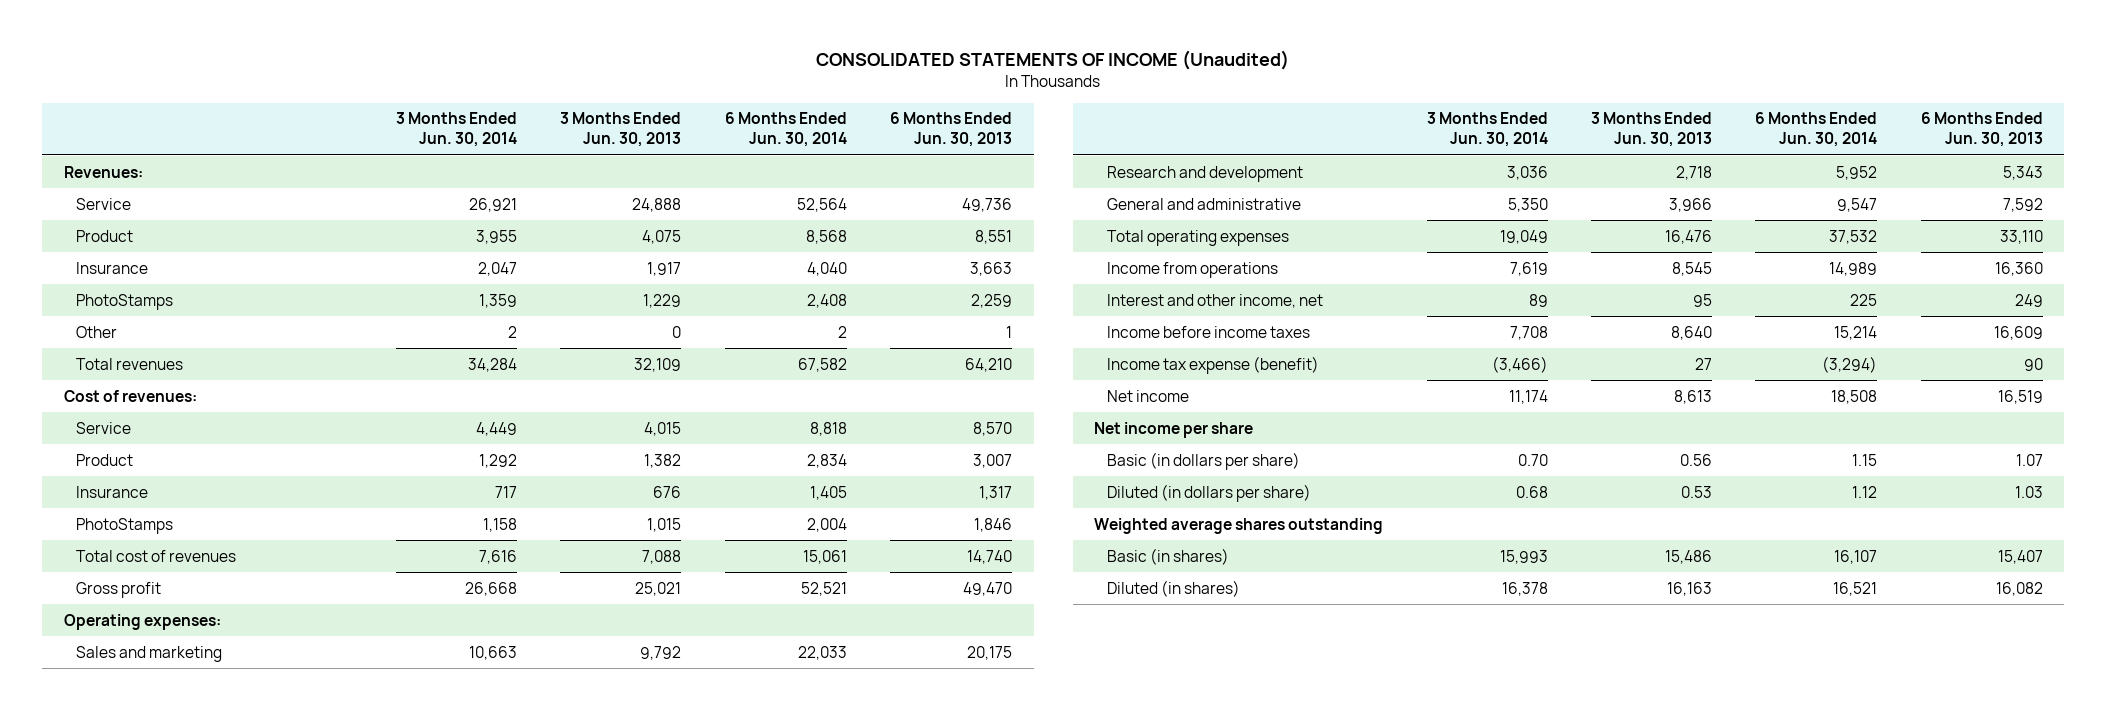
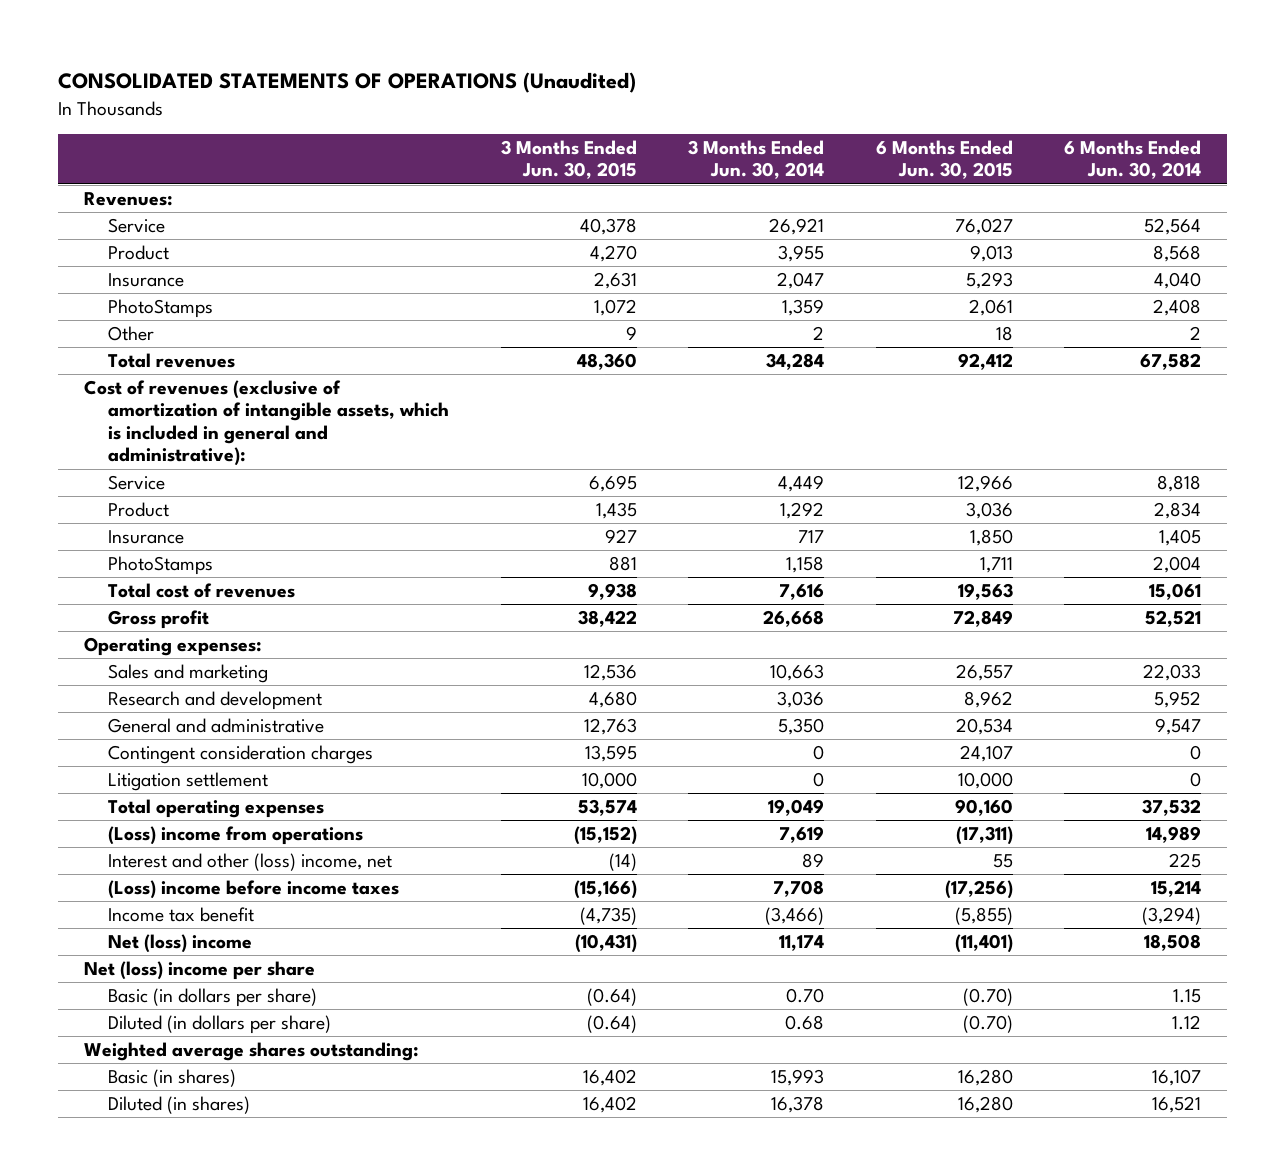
- CONSOLIDATED STATEMENTS OF INCOME (Unaudited)
+ CONSOLIDATED STATEMENTS OF OPERATIONS (Unaudited)
- | 3 Months Ended Jun. 30, 2014 | 3 Months Ended Jun. 30, 2013 | 6 Months Ended Jun. 30, 2014 | 6 Months Ended Jun. 30, 2013
+ | 3 Months Ended Jun. 30, 2015 | 3 Months Ended Jun. 30, 2014 | 6 Months Ended Jun. 30, 2015 | 6 Months Ended Jun. 30, 2014
- Cost of revenues:
+ Cost of revenues (exclusive of amortization of intangible assets, which is included in general and administrative):
+ Contingent consideration charges | 13,595 | 0 | 24,107 | 0
+ Litigation settlement | 10,000 | 0 | 10,000 | 0
- Income from operations | 7,619 | 8,545 | 14,989 | 16,360
- Interest and other income, net | 89 | 95 | 225 | 249
- Income before income taxes | 7,708 | 8,640 | 15,214 | 16,609
- Income tax expense (benefit) | (3,466) | 27 | (3,294) | 90
- Net income | 11,174 | 8,613 | 18,508 | 16,519
- Net income per share
+ (Loss) income from operations | (15,152) | 7,619 | (17,311) | 14,989
+ Interest and other (loss) income, net | (14) | 89 | 55 | 225
+ (Loss) income before income taxes | (15,166) | 7,708 | (17,256) | 15,214
+ Income tax benefit | (4,735) | (3,466) | (5,855) | (3,294)
+ Net (loss) income | (10,431) | 11,174 | (11,401) | 18,508
+ Net (loss) income per share
- Weighted average shares outstanding
+ Weighted average shares outstanding:

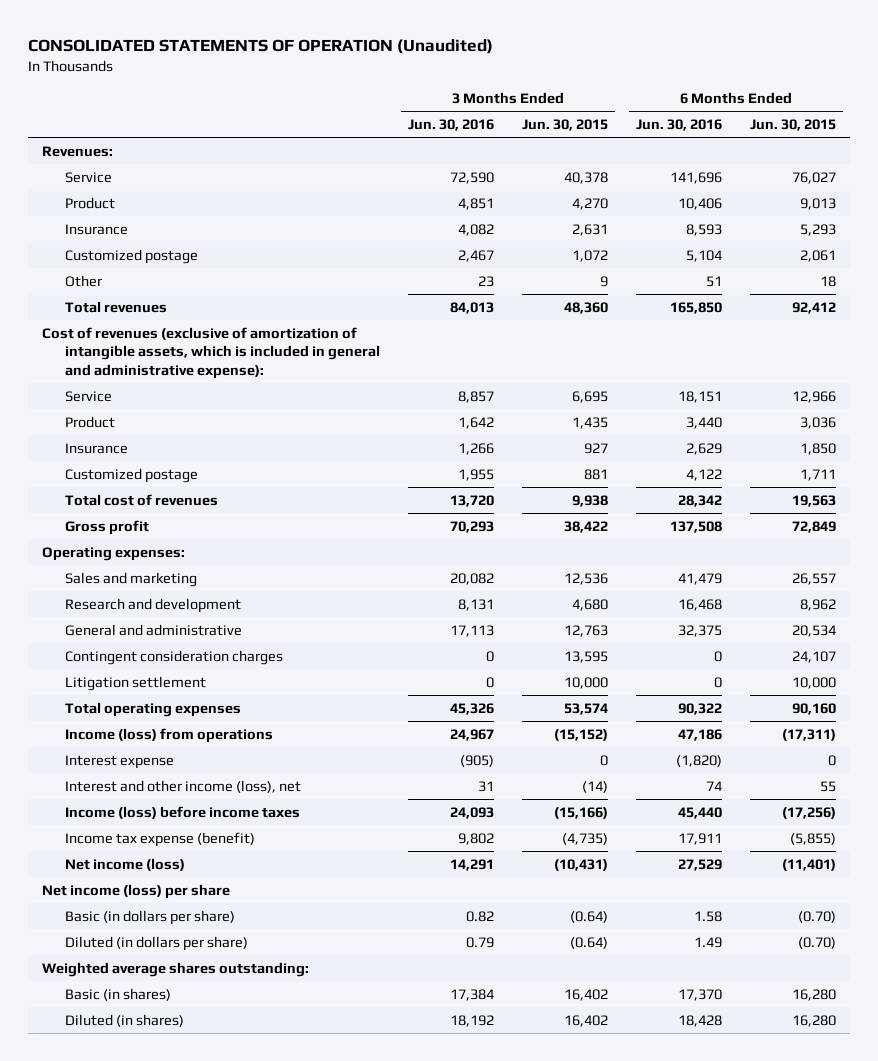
- CONSOLIDATED STATEMENTS OF OPERATIONS (Unaudited)
+ CONSOLIDATED STATEMENTS OF OPERATION (Unaudited)
- | 3 Months Ended Jun. 30, 2015 | 3 Months Ended Jun. 30, 2014 | 6 Months Ended Jun. 30, 2015 | 6 Months Ended Jun. 30, 2014
+ | 3 Months Ended Jun. 30, 2016 | 3 Months Ended Jun. 30, 2015 | 6 Months Ended Jun. 30, 2016 | 6 Months Ended Jun. 30, 2015
- PhotoStamps | 1,072 | 1,359 | 2,061 | 2,408
+ Customized postage | 2,467 | 1,072 | 5,104 | 2,061
- Cost of revenues (exclusive of amortization of intangible assets, which is included in general and administrative):
+ Cost of revenues (exclusive of amortization of intangible assets, which is included in general and administrative expense):
- PhotoStamps | 881 | 1,158 | 1,711 | 2,004
+ Customized postage | 1,955 | 881 | 4,122 | 1,711
- (Loss) income from operations | (15,152) | 7,619 | (17,311) | 14,989
- Interest and other (loss) income, net | (14) | 89 | 55 | 225
- (Loss) income before income taxes | (15,166) | 7,708 | (17,256) | 15,214
- Income tax benefit | (4,735) | (3,466) | (5,855) | (3,294)
- Net (loss) income | (10,431) | 11,174 | (11,401) | 18,508
- Net (loss) income per share
+ Income (loss) from operations | 24,967 | (15,152) | 47,186 | (17,311)
+ Interest expense | (905) | 0 | (1,820) | 0
+ Interest and other income (loss), net | 31 | (14) | 74 | 55
+ Income (loss) before income taxes | 24,093 | (15,166) | 45,440 | (17,256)
+ Income tax expense (benefit) | 9,802 | (4,735) | 17,911 | (5,855)
+ Net income (loss) | 14,291 | (10,431) | 27,529 | (11,401)
+ Net income (loss) per share

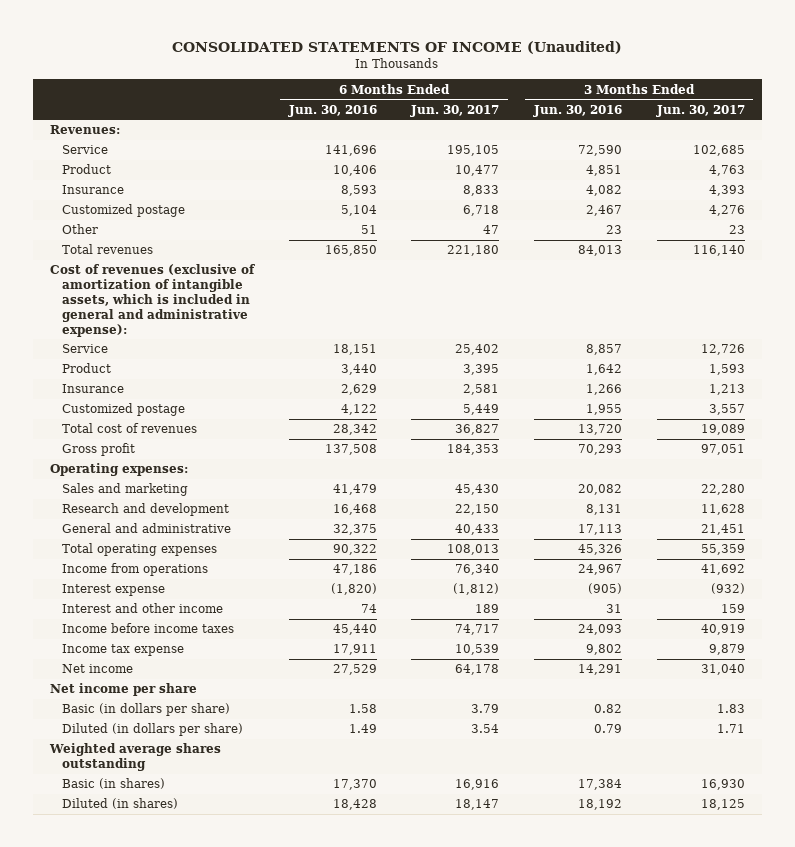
- CONSOLIDATED STATEMENTS OF OPERATION (Unaudited)
+ CONSOLIDATED STATEMENTS OF INCOME (Unaudited)
- | 3 Months Ended Jun. 30, 2016 | 3 Months Ended Jun. 30, 2015 | 6 Months Ended Jun. 30, 2016 | 6 Months Ended Jun. 30, 2015
+ | 6 Months Ended Jun. 30, 2016 | 6 Months Ended Jun. 30, 2017 | 3 Months Ended Jun. 30, 2016 | 3 Months Ended Jun. 30, 2017
- Contingent consideration charges | 0 | 13,595 | 0 | 24,107
- Litigation settlement | 0 | 10,000 | 0 | 10,000
- Income (loss) from operations | 24,967 | (15,152) | 47,186 | (17,311)
+ Income from operations | 47,186 | 76,340 | 24,967 | 41,692
- Interest and other income (loss), net | 31 | (14) | 74 | 55
- Income (loss) before income taxes | 24,093 | (15,166) | 45,440 | (17,256)
- Income tax expense (benefit) | 9,802 | (4,735) | 17,911 | (5,855)
- Net income (loss) | 14,291 | (10,431) | 27,529 | (11,401)
- Net income (loss) per share
+ Interest and other income | 74 | 189 | 31 | 159
+ Income before income taxes | 45,440 | 74,717 | 24,093 | 40,919
+ Income tax expense | 17,911 | 10,539 | 9,802 | 9,879
+ Net income | 27,529 | 64,178 | 14,291 | 31,040
+ Net income per share
- Weighted average shares outstanding:
+ Weighted average shares outstanding

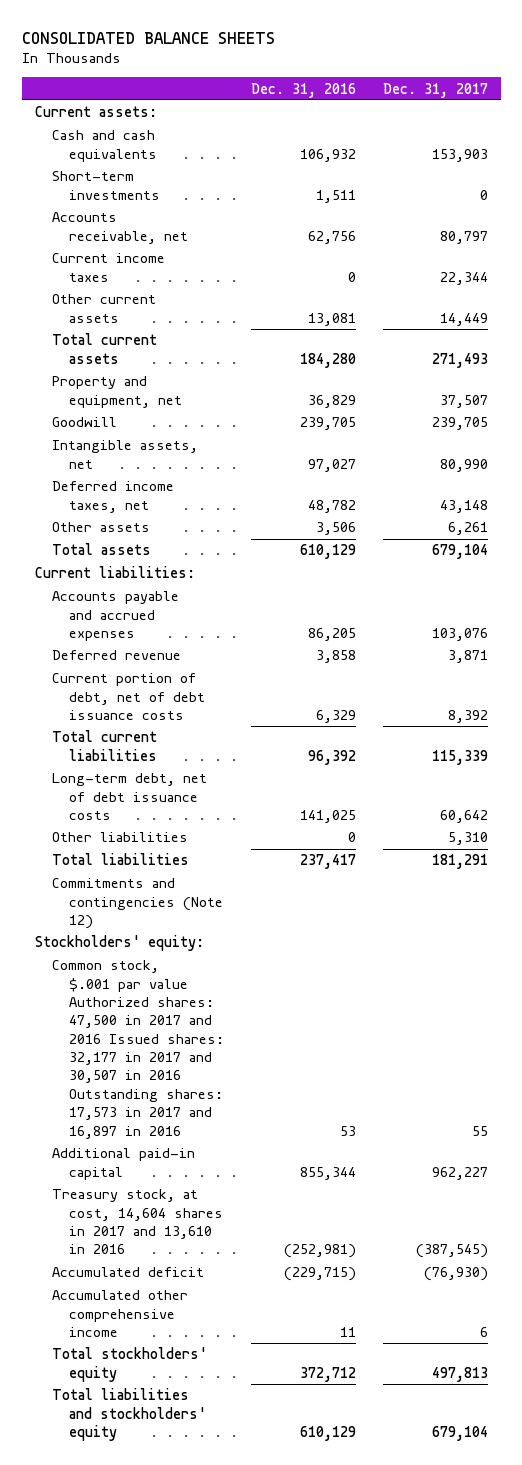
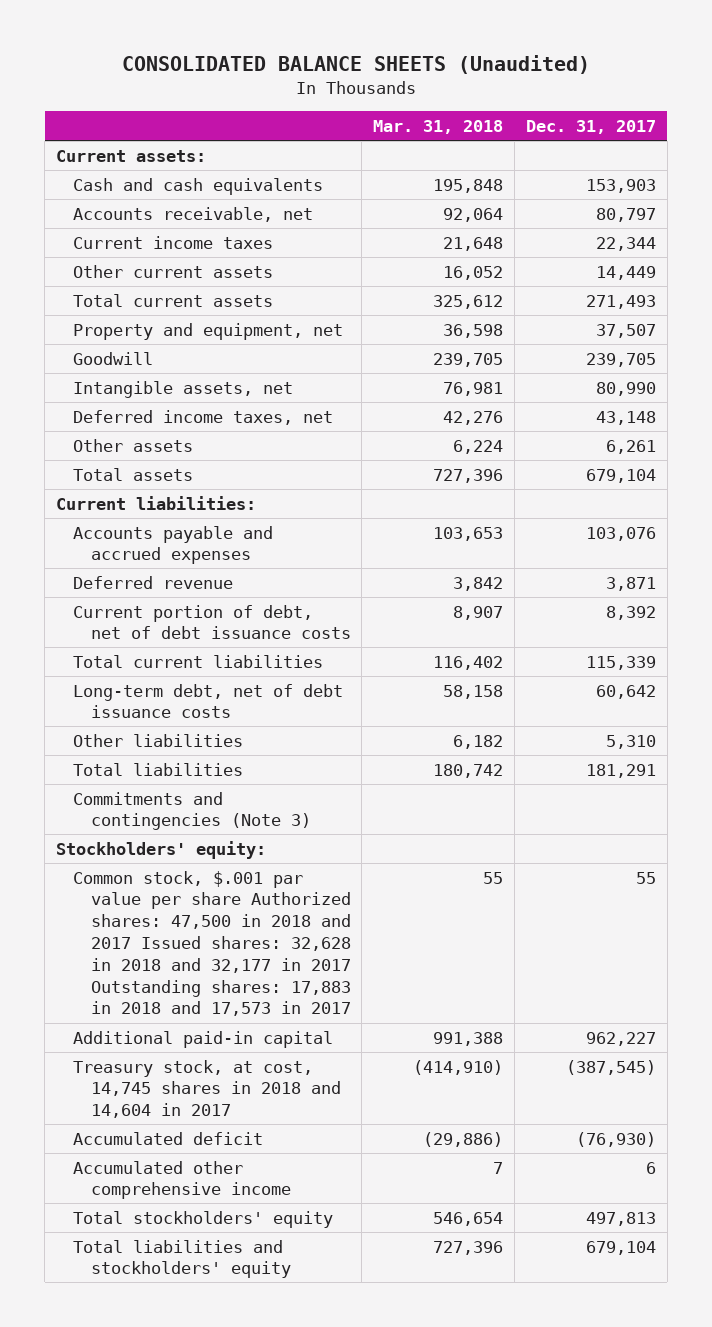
- CONSOLIDATED BALANCE SHEETS
+ CONSOLIDATED BALANCE SHEETS (Unaudited)
- | Dec. 31, 2016 | Dec. 31, 2017
+ | Mar. 31, 2018 | Dec. 31, 2017
- Short-term investments | 1,511 | 0
- Commitments and contingencies (Note 12)
+ Commitments and contingencies (Note 3)
- Common stock, $.001 par value Authorized shares: 47,500 in 2017 and 2016 Issued shares: 32,177 in 2017 and 30,507 in 2016 Outstanding shares: 17,573 in 2017 and 16,897 in 2016 | 53 | 55
+ Common stock, $.001 par value per share Authorized shares: 47,500 in 2018 and 2017 Issued shares: 32,628 in 2018 and 32,177 in 2017 Outstanding shares: 17,883 in 2018 and 17,573 in 2017 | 55 | 55
- Treasury stock, at cost, 14,604 shares in 2017 and 13,610 in 2016 | (252,981) | (387,545)
+ Treasury stock, at cost, 14,745 shares in 2018 and 14,604 in 2017 | (414,910) | (387,545)

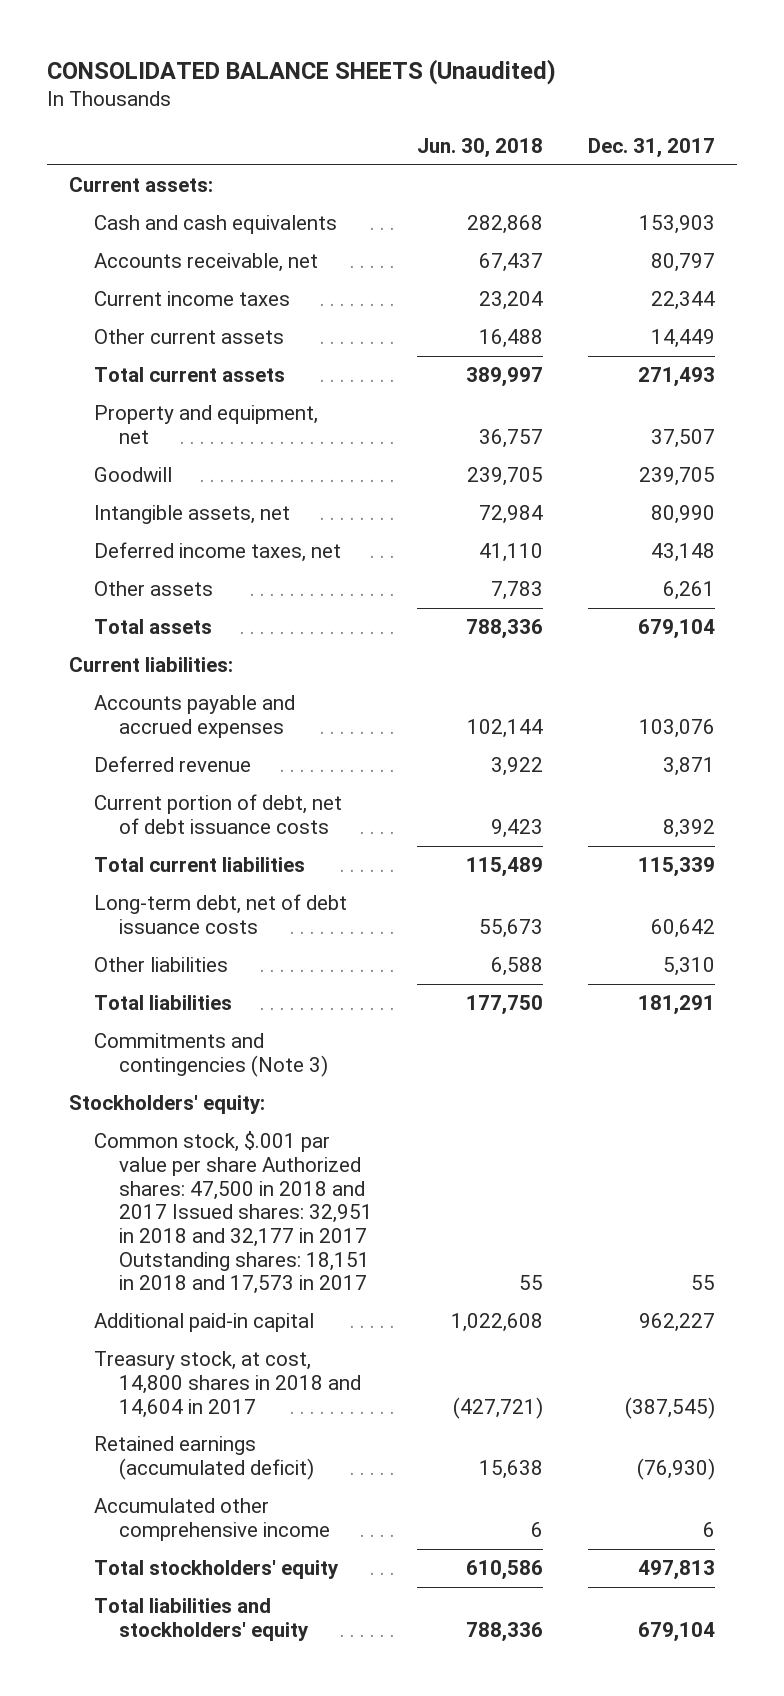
- | Mar. 31, 2018 | Dec. 31, 2017
+ | Jun. 30, 2018 | Dec. 31, 2017
- Common stock, $.001 par value per share Authorized shares: 47,500 in 2018 and 2017 Issued shares: 32,628 in 2018 and 32,177 in 2017 Outstanding shares: 17,883 in 2018 and 17,573 in 2017 | 55 | 55
+ Common stock, $.001 par value per share Authorized shares: 47,500 in 2018 and 2017 Issued shares: 32,951 in 2018 and 32,177 in 2017 Outstanding shares: 18,151 in 2018 and 17,573 in 2017 | 55 | 55
- Treasury stock, at cost, 14,745 shares in 2018 and 14,604 in 2017 | (414,910) | (387,545)
- Accumulated deficit | (29,886) | (76,930)
+ Treasury stock, at cost, 14,800 shares in 2018 and 14,604 in 2017 | (427,721) | (387,545)
+ Retained earnings (accumulated deficit) | 15,638 | (76,930)

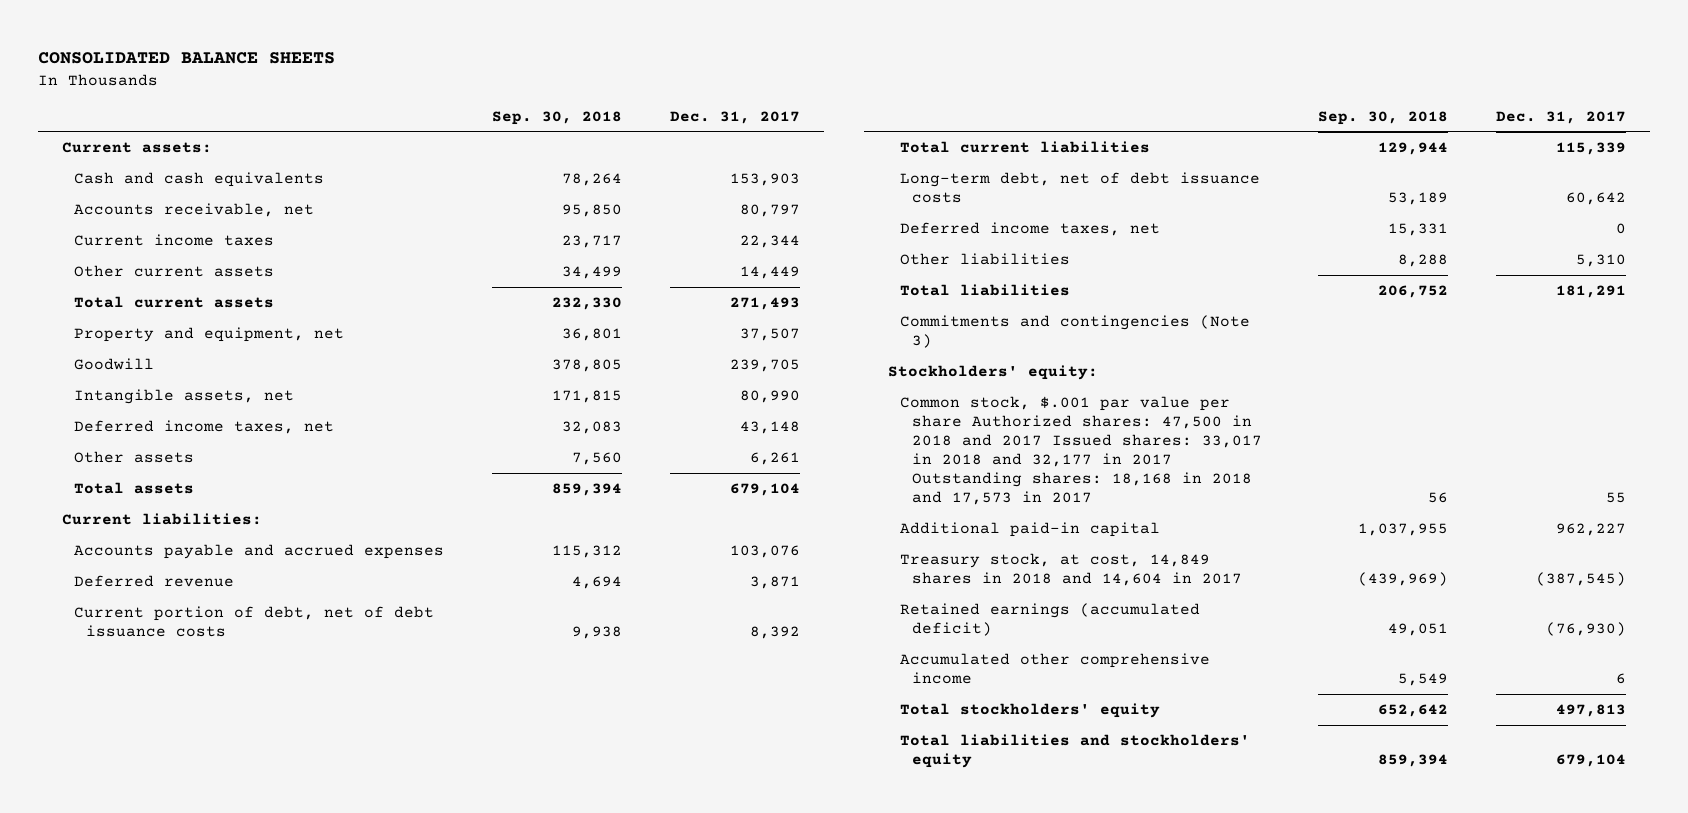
- CONSOLIDATED BALANCE SHEETS (Unaudited)
+ CONSOLIDATED BALANCE SHEETS
- | Jun. 30, 2018 | Dec. 31, 2017
+ | Sep. 30, 2018 | Dec. 31, 2017
+ Deferred income taxes, net | 15,331 | 0
- Common stock, $.001 par value per share Authorized shares: 47,500 in 2018 and 2017 Issued shares: 32,951 in 2018 and 32,177 in 2017 Outstanding shares: 18,151 in 2018 and 17,573 in 2017 | 55 | 55
+ Common stock, $.001 par value per share Authorized shares: 47,500 in 2018 and 2017 Issued shares: 33,017 in 2018 and 32,177 in 2017 Outstanding shares: 18,168 in 2018 and 17,573 in 2017 | 56 | 55
- Treasury stock, at cost, 14,800 shares in 2018 and 14,604 in 2017 | (427,721) | (387,545)
+ Treasury stock, at cost, 14,849 shares in 2018 and 14,604 in 2017 | (439,969) | (387,545)

